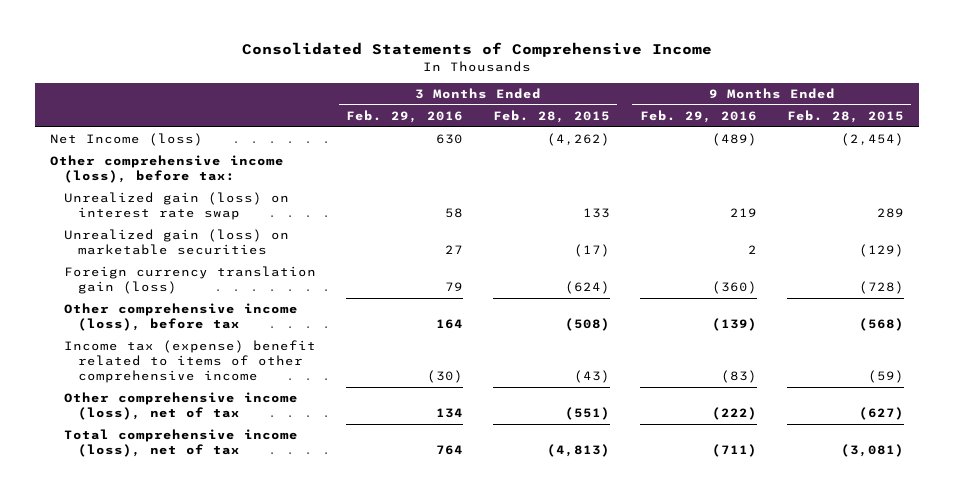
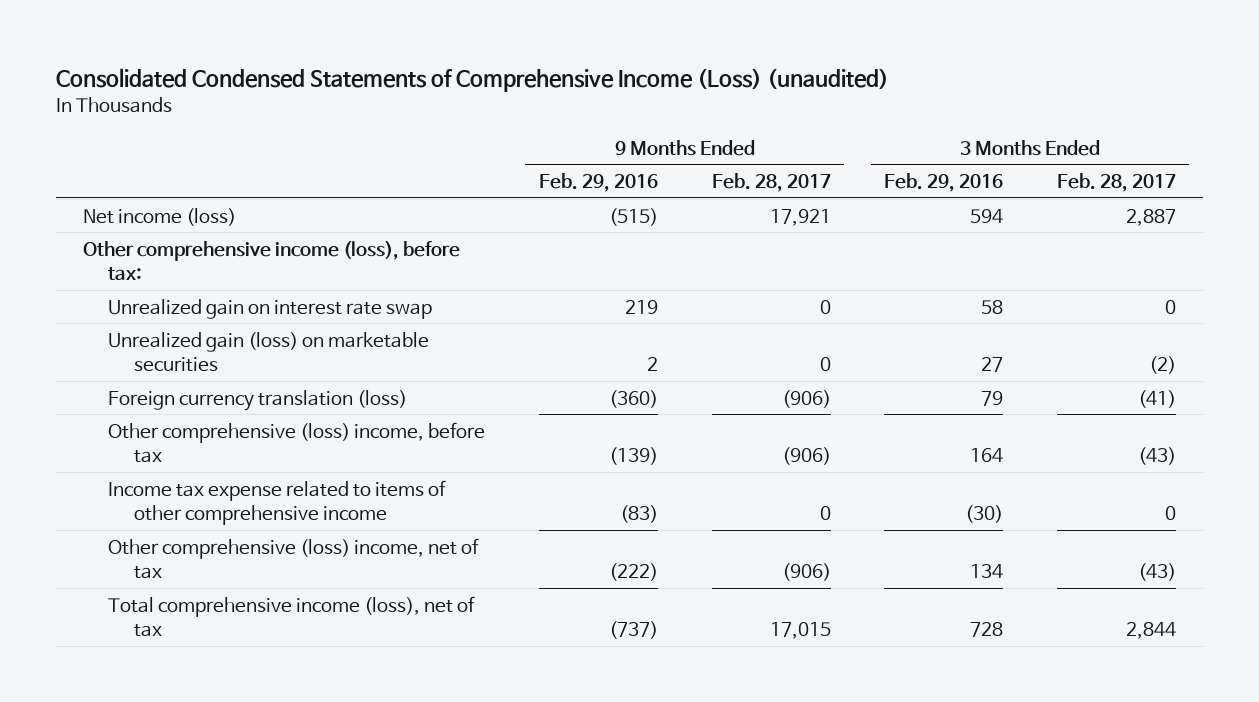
- Consolidated Statements of Comprehensive Income
+ Consolidated Condensed Statements of Comprehensive Income (Loss) (unaudited)
- | 3 Months Ended Feb. 29, 2016 | 3 Months Ended Feb. 28, 2015 | 9 Months Ended Feb. 29, 2016 | 9 Months Ended Feb. 28, 2015
+ | 9 Months Ended Feb. 29, 2016 | 9 Months Ended Feb. 28, 2017 | 3 Months Ended Feb. 29, 2016 | 3 Months Ended Feb. 28, 2017
- Net Income (loss) | 630 | (4,262) | (489) | (2,454)
+ Net income (loss) | (515) | 17,921 | 594 | 2,887
- Unrealized gain (loss) on interest rate swap | 58 | 133 | 219 | 289
+ Unrealized gain on interest rate swap | 219 | 0 | 58 | 0
- Foreign currency translation gain (loss) | 79 | (624) | (360) | (728)
- Other comprehensive income (loss), before tax | 164 | (508) | (139) | (568)
- Income tax (expense) benefit related to items of other comprehensive income | (30) | (43) | (83) | (59)
- Other comprehensive income (loss), net of tax | 134 | (551) | (222) | (627)
- Total comprehensive income (loss), net of tax | 764 | (4,813) | (711) | (3,081)
+ Foreign currency translation (loss) | (360) | (906) | 79 | (41)
+ Other comprehensive (loss) income, before tax | (139) | (906) | 164 | (43)
+ Income tax expense related to items of other comprehensive income | (83) | 0 | (30) | 0
+ Other comprehensive (loss) income, net of tax | (222) | (906) | 134 | (43)
+ Total comprehensive income (loss), net of tax | (737) | 17,015 | 728 | 2,844

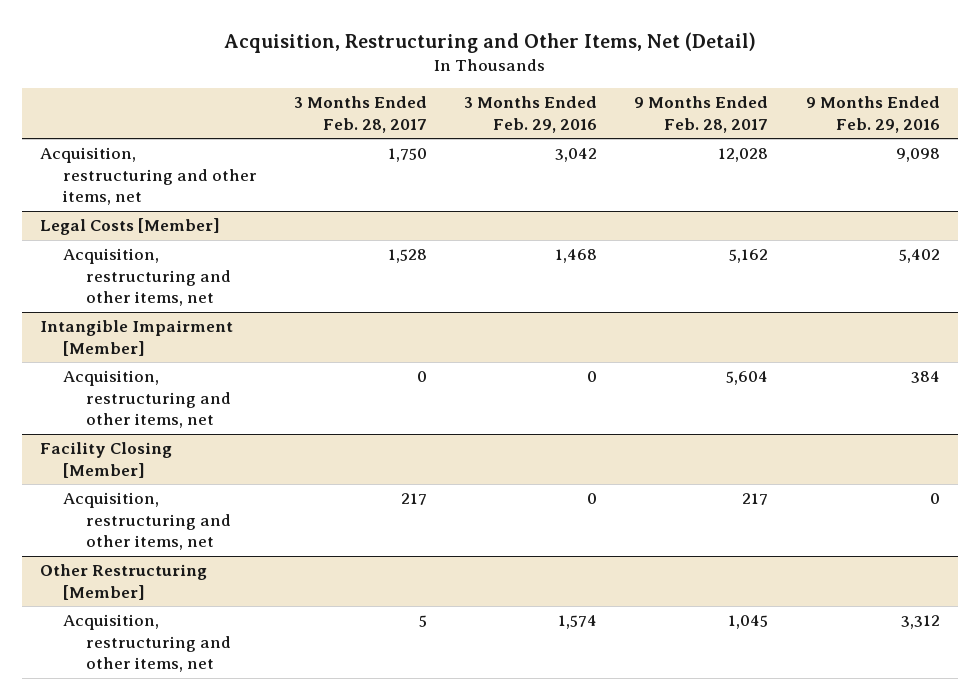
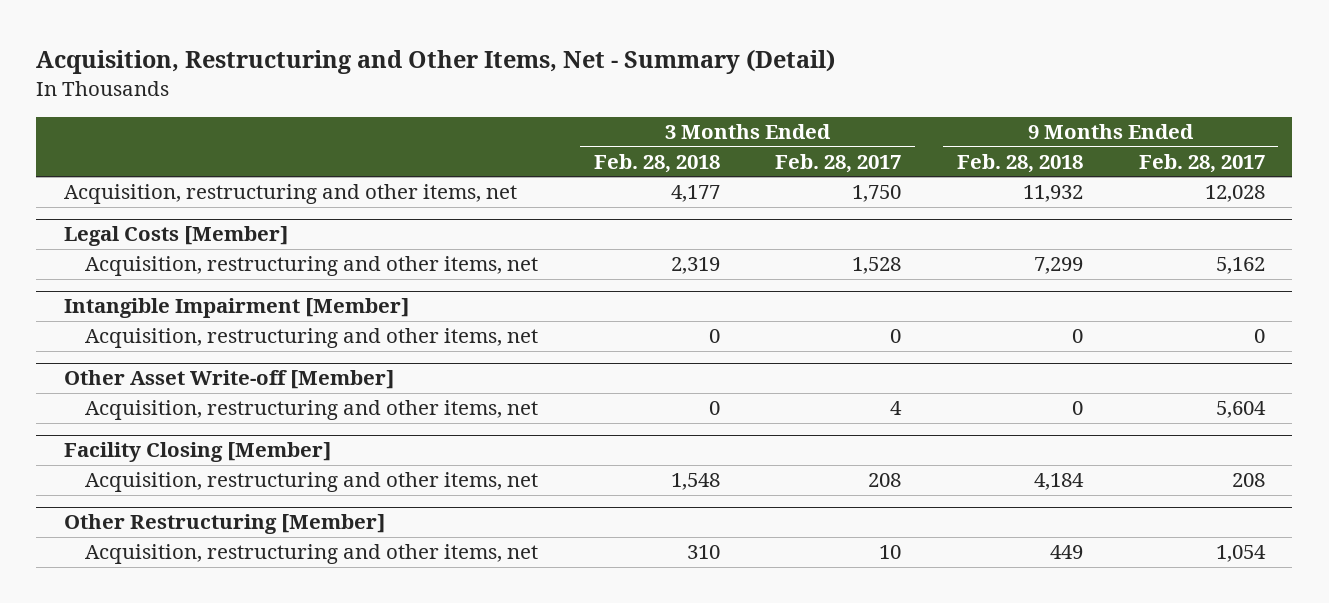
- Acquisition, Restructuring and Other Items, Net (Detail)
+ Acquisition, Restructuring and Other Items, Net - Summary (Detail)
- | 3 Months Ended Feb. 28, 2017 | 3 Months Ended Feb. 29, 2016 | 9 Months Ended Feb. 28, 2017 | 9 Months Ended Feb. 29, 2016
+ | 3 Months Ended Feb. 28, 2018 | 3 Months Ended Feb. 28, 2017 | 9 Months Ended Feb. 28, 2018 | 9 Months Ended Feb. 28, 2017
@ Intangible Impairment [Member]
- Acquisition, restructuring and other items, net | 0 | 0 | 5,604 | 384
+ Acquisition, restructuring and other items, net | 0 | 0 | 0 | 0
+ Other Asset Write-off [Member]
+ Acquisition, restructuring and other items, net | 0 | 4 | 0 | 5,604
@ Facility Closing [Member]
- Acquisition, restructuring and other items, net | 217 | 0 | 217 | 0
+ Acquisition, restructuring and other items, net | 1,548 | 208 | 4,184 | 208
@ Other Restructuring [Member]
- Acquisition, restructuring and other items, net | 5 | 1,574 | 1,045 | 3,312
+ Acquisition, restructuring and other items, net | 310 | 10 | 449 | 1,054

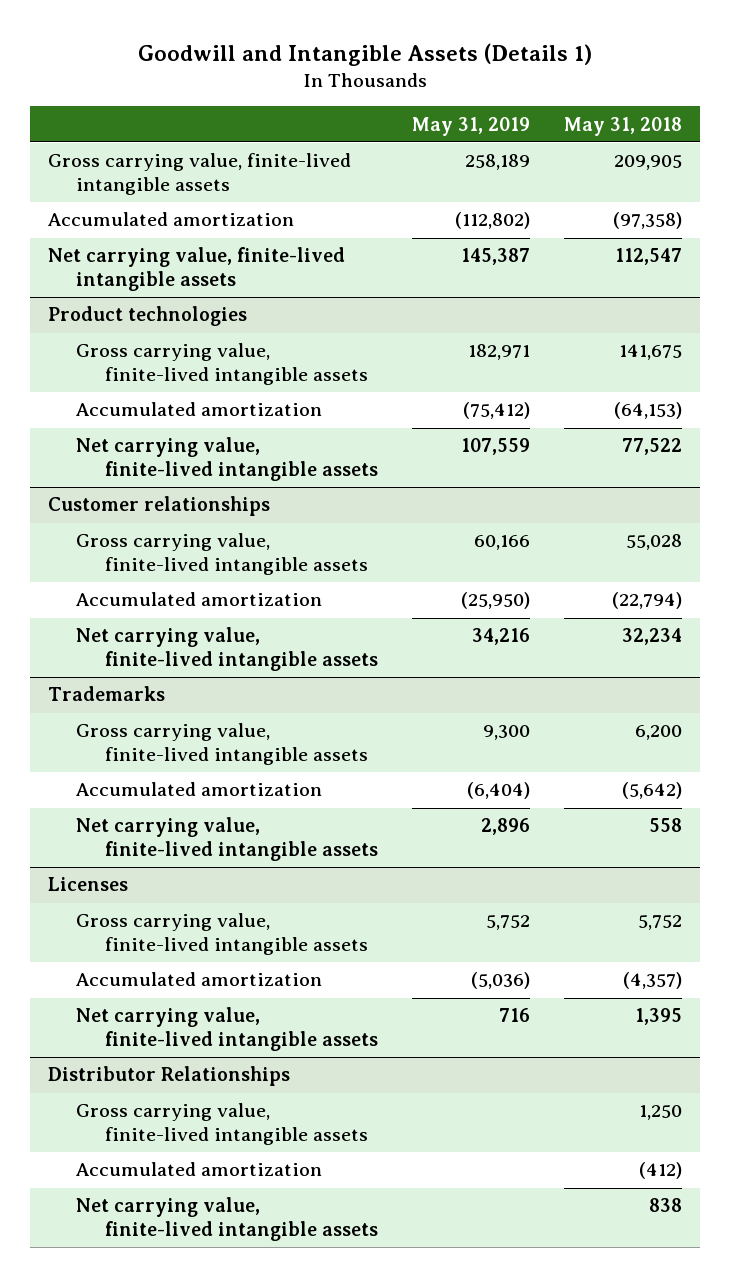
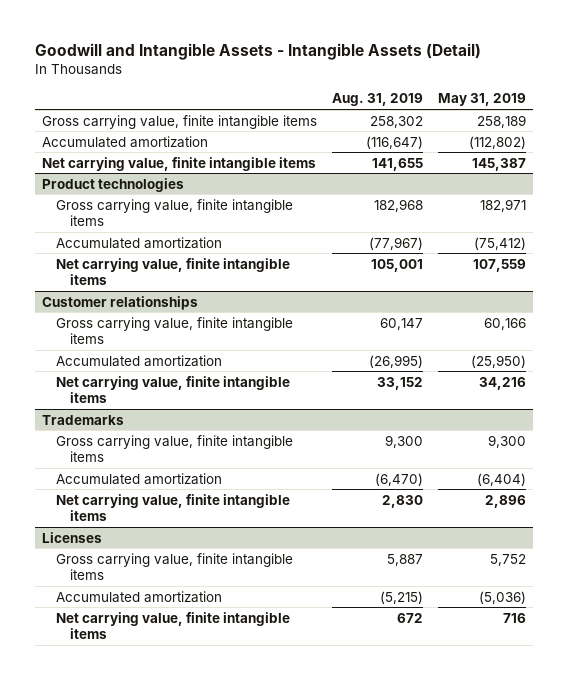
- Goodwill and Intangible Assets (Details 1)
+ Goodwill and Intangible Assets - Intangible Assets (Detail)
- | May 31, 2019 | May 31, 2018
+ | Aug. 31, 2019 | May 31, 2019
- Gross carrying value, finite-lived intangible assets | 258,189 | 209,905
+ Gross carrying value, finite intangible items | 258,302 | 258,189
- Net carrying value, finite-lived intangible assets | 145,387 | 112,547
+ Net carrying value, finite intangible items | 141,655 | 145,387
@ Product technologies
- Gross carrying value, finite-lived intangible assets | 182,971 | 141,675
+ Gross carrying value, finite intangible items | 182,968 | 182,971
- Net carrying value, finite-lived intangible assets | 107,559 | 77,522
+ Net carrying value, finite intangible items | 105,001 | 107,559
@ Customer relationships
- Gross carrying value, finite-lived intangible assets | 60,166 | 55,028
+ Gross carrying value, finite intangible items | 60,147 | 60,166
- Net carrying value, finite-lived intangible assets | 34,216 | 32,234
+ Net carrying value, finite intangible items | 33,152 | 34,216
@ Trademarks
- Gross carrying value, finite-lived intangible assets | 9,300 | 6,200
+ Gross carrying value, finite intangible items | 9,300 | 9,300
- Net carrying value, finite-lived intangible assets | 2,896 | 558
+ Net carrying value, finite intangible items | 2,830 | 2,896
@ Licenses
- Gross carrying value, finite-lived intangible assets | 5,752 | 5,752
+ Gross carrying value, finite intangible items | 5,887 | 5,752
- Net carrying value, finite-lived intangible assets | 716 | 1,395
- Distributor Relationships
- Gross carrying value, finite-lived intangible assets | | 1,250
- Accumulated amortization | | (412)
- Net carrying value, finite-lived intangible assets | | 838
@ Licenses
+ Net carrying value, finite intangible items | 672 | 716

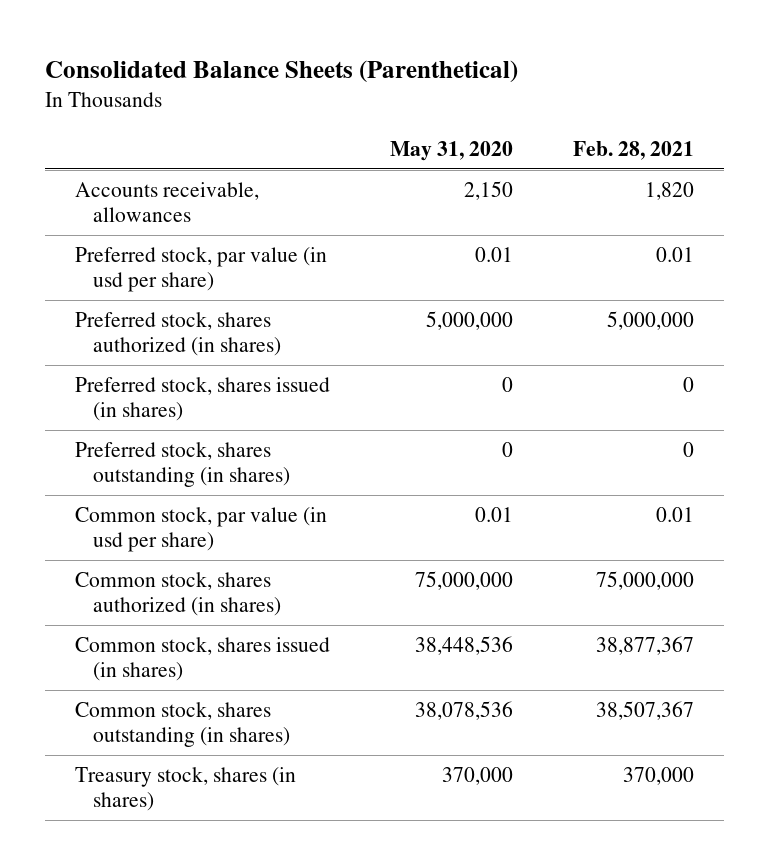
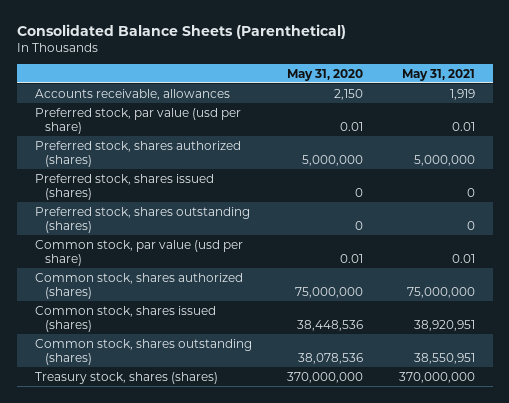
- | May 31, 2020 | Feb. 28, 2021
+ | May 31, 2020 | May 31, 2021
- Preferred stock, par value (in usd per share) | 0.01 | 0.01
- Preferred stock, shares authorized (in shares) | 5,000,000 | 5,000,000
- Preferred stock, shares issued (in shares) | 0 | 0
- Preferred stock, shares outstanding (in shares) | 0 | 0
- Common stock, par value (in usd per share) | 0.01 | 0.01
- Common stock, shares authorized (in shares) | 75,000,000 | 75,000,000
- Common stock, shares issued (in shares) | 38,448,536 | 38,877,367
- Common stock, shares outstanding (in shares) | 38,078,536 | 38,507,367
- Treasury stock, shares (in shares) | 370,000 | 370,000
+ Preferred stock, par value (usd per share) | 0.01 | 0.01
+ Preferred stock, shares authorized (shares) | 5,000,000 | 5,000,000
+ Preferred stock, shares issued (shares) | 0 | 0
+ Preferred stock, shares outstanding (shares) | 0 | 0
+ Common stock, par value (usd per share) | 0.01 | 0.01
+ Common stock, shares authorized (shares) | 75,000,000 | 75,000,000
+ Common stock, shares issued (shares) | 38,448,536 | 38,920,951
+ Common stock, shares outstanding (shares) | 38,078,536 | 38,550,951
+ Treasury stock, shares (shares) | 370,000,000 | 370,000,000

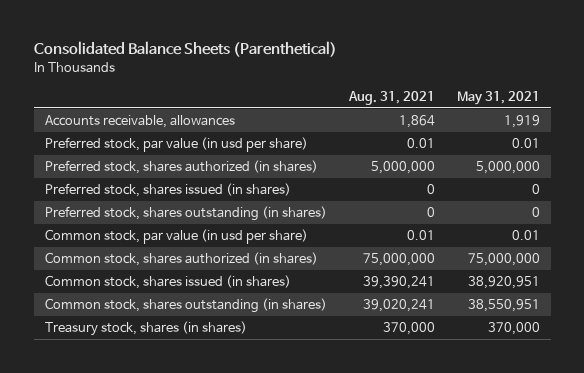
- | May 31, 2020 | May 31, 2021
+ | Aug. 31, 2021 | May 31, 2021
- Preferred stock, par value (usd per share) | 0.01 | 0.01
- Preferred stock, shares authorized (shares) | 5,000,000 | 5,000,000
- Preferred stock, shares issued (shares) | 0 | 0
- Preferred stock, shares outstanding (shares) | 0 | 0
- Common stock, par value (usd per share) | 0.01 | 0.01
- Common stock, shares authorized (shares) | 75,000,000 | 75,000,000
- Common stock, shares issued (shares) | 38,448,536 | 38,920,951
- Common stock, shares outstanding (shares) | 38,078,536 | 38,550,951
- Treasury stock, shares (shares) | 370,000,000 | 370,000,000
+ Preferred stock, par value (in usd per share) | 0.01 | 0.01
+ Preferred stock, shares authorized (in shares) | 5,000,000 | 5,000,000
+ Preferred stock, shares issued (in shares) | 0 | 0
+ Preferred stock, shares outstanding (in shares) | 0 | 0
+ Common stock, par value (in usd per share) | 0.01 | 0.01
+ Common stock, shares authorized (in shares) | 75,000,000 | 75,000,000
+ Common stock, shares issued (in shares) | 39,390,241 | 38,920,951
+ Common stock, shares outstanding (in shares) | 39,020,241 | 38,550,951
+ Treasury stock, shares (in shares) | 370,000 | 370,000

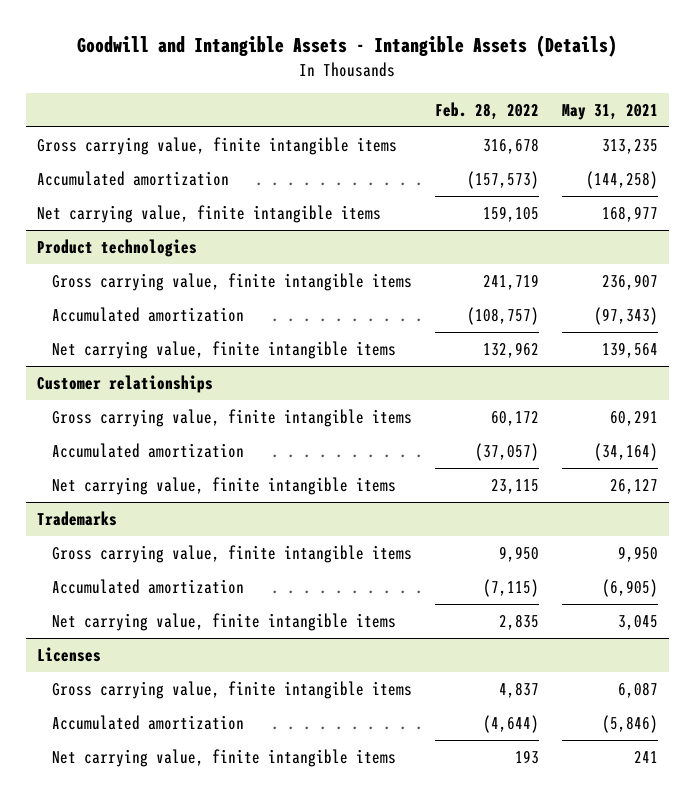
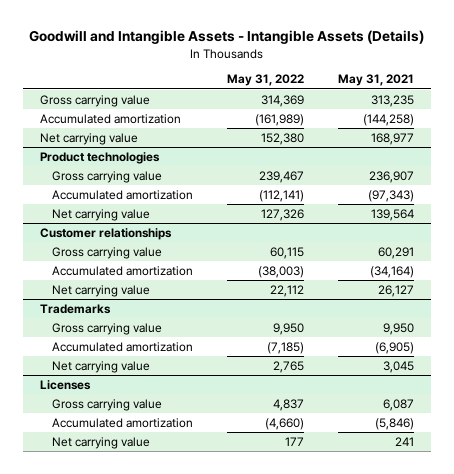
- | Feb. 28, 2022 | May 31, 2021
+ | May 31, 2022 | May 31, 2021
- Gross carrying value, finite intangible items | 316,678 | 313,235
+ Gross carrying value | 314,369 | 313,235
- Net carrying value, finite intangible items | 159,105 | 168,977
+ Net carrying value | 152,380 | 168,977
@ Product technologies
- Gross carrying value, finite intangible items | 241,719 | 236,907
+ Gross carrying value | 239,467 | 236,907
- Net carrying value, finite intangible items | 132,962 | 139,564
+ Net carrying value | 127,326 | 139,564
@ Customer relationships
- Gross carrying value, finite intangible items | 60,172 | 60,291
+ Gross carrying value | 60,115 | 60,291
- Net carrying value, finite intangible items | 23,115 | 26,127
+ Net carrying value | 22,112 | 26,127
@ Trademarks
- Gross carrying value, finite intangible items | 9,950 | 9,950
+ Gross carrying value | 9,950 | 9,950
- Net carrying value, finite intangible items | 2,835 | 3,045
+ Net carrying value | 2,765 | 3,045
@ Licenses
- Gross carrying value, finite intangible items | 4,837 | 6,087
+ Gross carrying value | 4,837 | 6,087
- Net carrying value, finite intangible items | 193 | 241
+ Net carrying value | 177 | 241

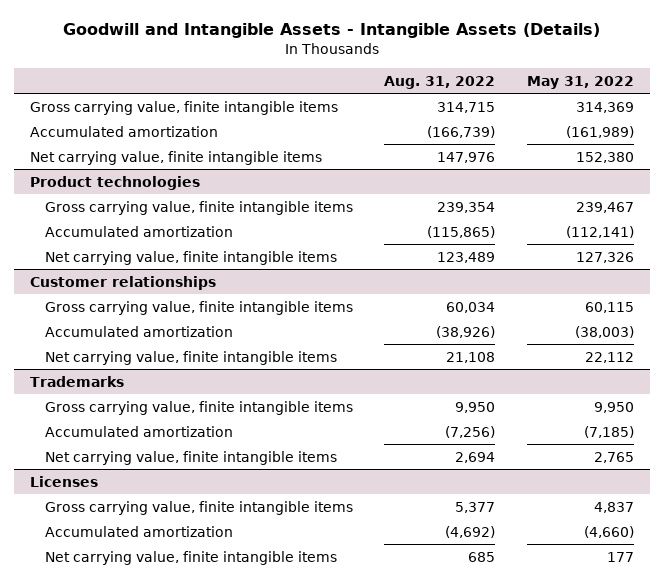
- | May 31, 2022 | May 31, 2021
+ | Aug. 31, 2022 | May 31, 2022
- Gross carrying value | 314,369 | 313,235
+ Gross carrying value, finite intangible items | 314,715 | 314,369
- Net carrying value | 152,380 | 168,977
+ Net carrying value, finite intangible items | 147,976 | 152,380
@ Product technologies
- Gross carrying value | 239,467 | 236,907
+ Gross carrying value, finite intangible items | 239,354 | 239,467
- Net carrying value | 127,326 | 139,564
+ Net carrying value, finite intangible items | 123,489 | 127,326
@ Customer relationships
- Gross carrying value | 60,115 | 60,291
+ Gross carrying value, finite intangible items | 60,034 | 60,115
- Net carrying value | 22,112 | 26,127
+ Net carrying value, finite intangible items | 21,108 | 22,112
@ Trademarks
- Gross carrying value | 9,950 | 9,950
+ Gross carrying value, finite intangible items | 9,950 | 9,950
- Net carrying value | 2,765 | 3,045
+ Net carrying value, finite intangible items | 2,694 | 2,765
@ Licenses
- Gross carrying value | 4,837 | 6,087
+ Gross carrying value, finite intangible items | 5,377 | 4,837
- Net carrying value | 177 | 241
+ Net carrying value, finite intangible items | 685 | 177

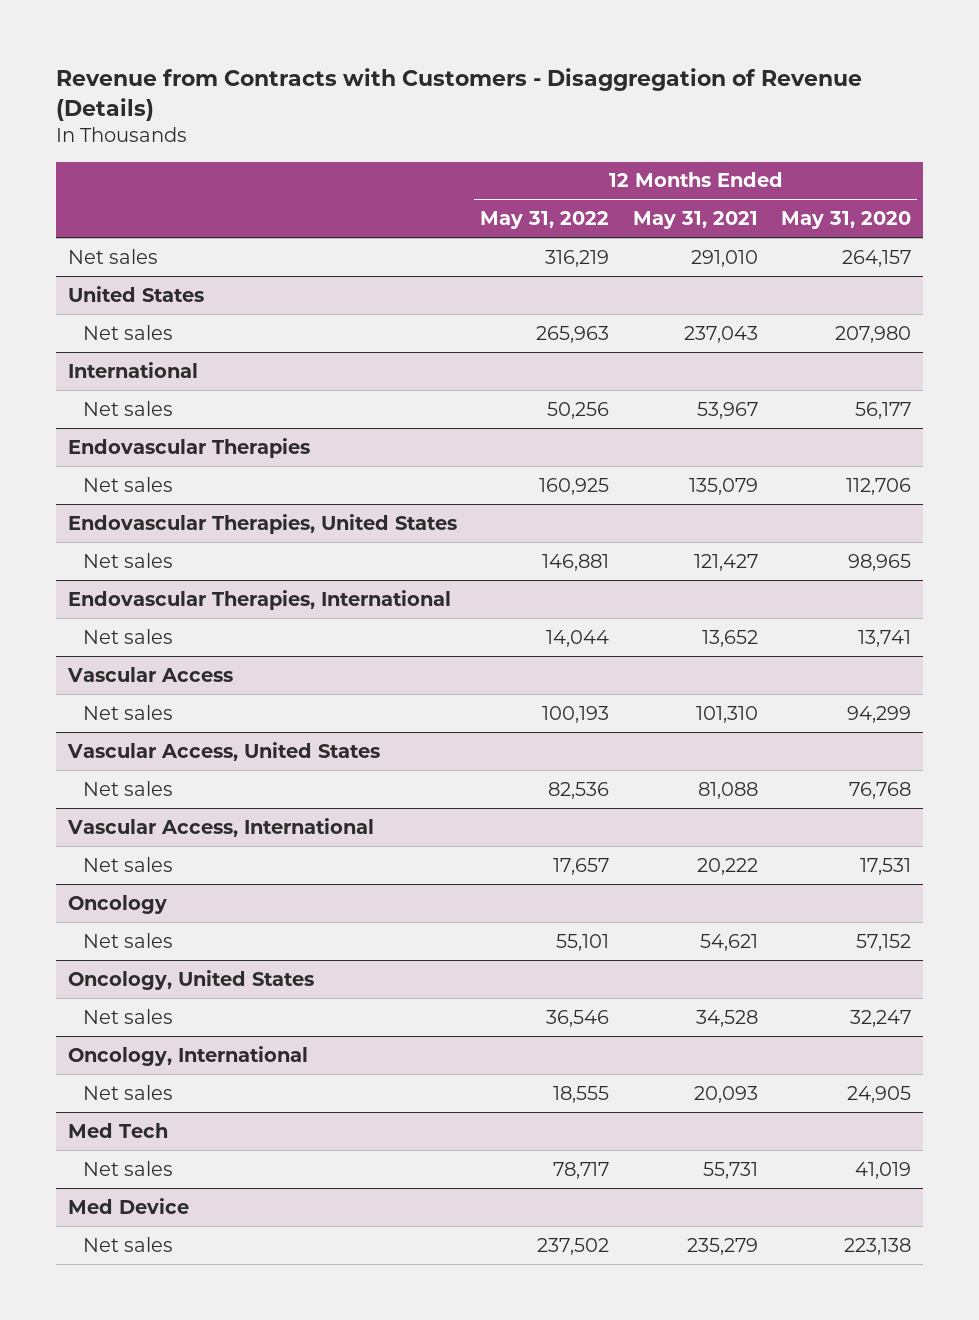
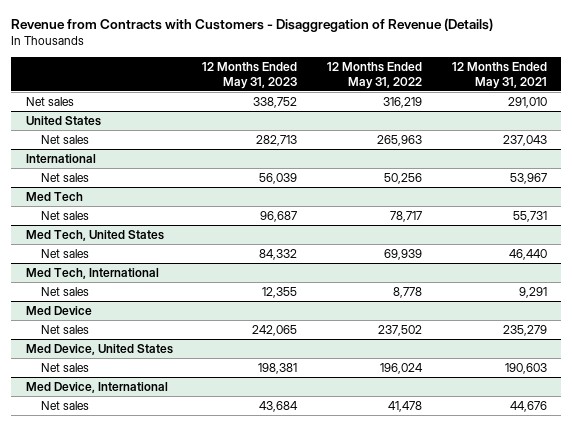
- | 12 Months Ended May 31, 2022 | 12 Months Ended May 31, 2021 | 12 Months Ended May 31, 2020
+ | 12 Months Ended May 31, 2023 | 12 Months Ended May 31, 2022 | 12 Months Ended May 31, 2021
- Endovascular Therapies
- Net sales | 160,925 | 135,079 | 112,706
- Endovascular Therapies, United States
- Net sales | 146,881 | 121,427 | 98,965
- Endovascular Therapies, International
- Net sales | 14,044 | 13,652 | 13,741
- Vascular Access
- Net sales | 100,193 | 101,310 | 94,299
- Vascular Access, United States
- Net sales | 82,536 | 81,088 | 76,768
- Vascular Access, International
- Net sales | 17,657 | 20,222 | 17,531
- Oncology
- Net sales | 55,101 | 54,621 | 57,152
- Oncology, United States
- Net sales | 36,546 | 34,528 | 32,247
- Oncology, International
- Net sales | 18,555 | 20,093 | 24,905
+ Med Tech, United States
+ Net sales | 84,332 | 69,939 | 46,440
+ Med Tech, International
+ Net sales | 12,355 | 8,778 | 9,291
+ Med Device, United States
+ Net sales | 198,381 | 196,024 | 190,603
+ Med Device, International
+ Net sales | 43,684 | 41,478 | 44,676

